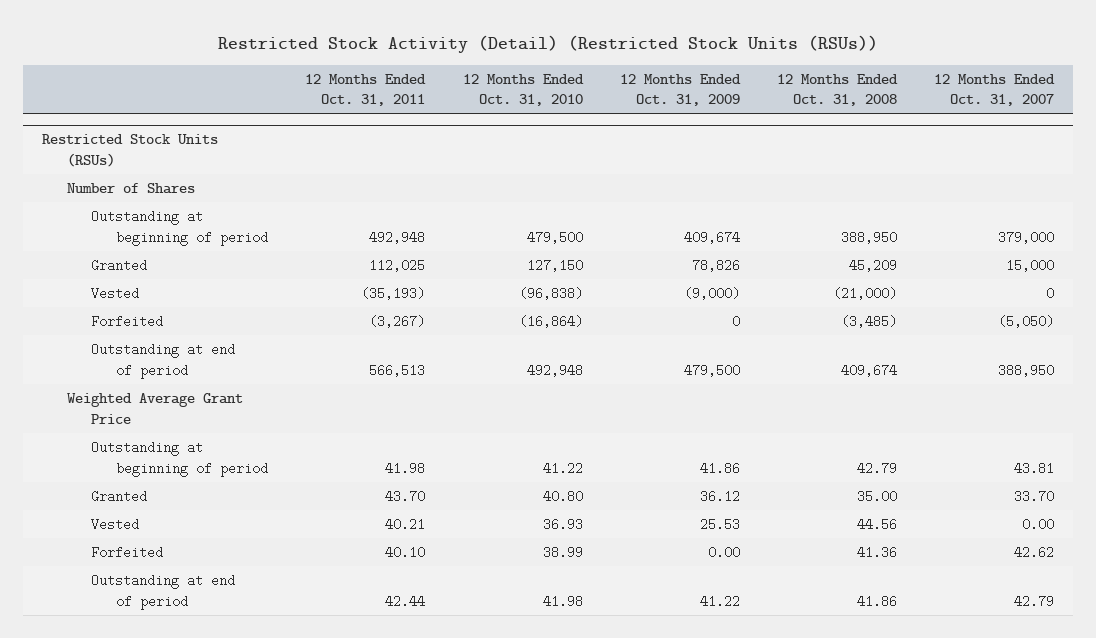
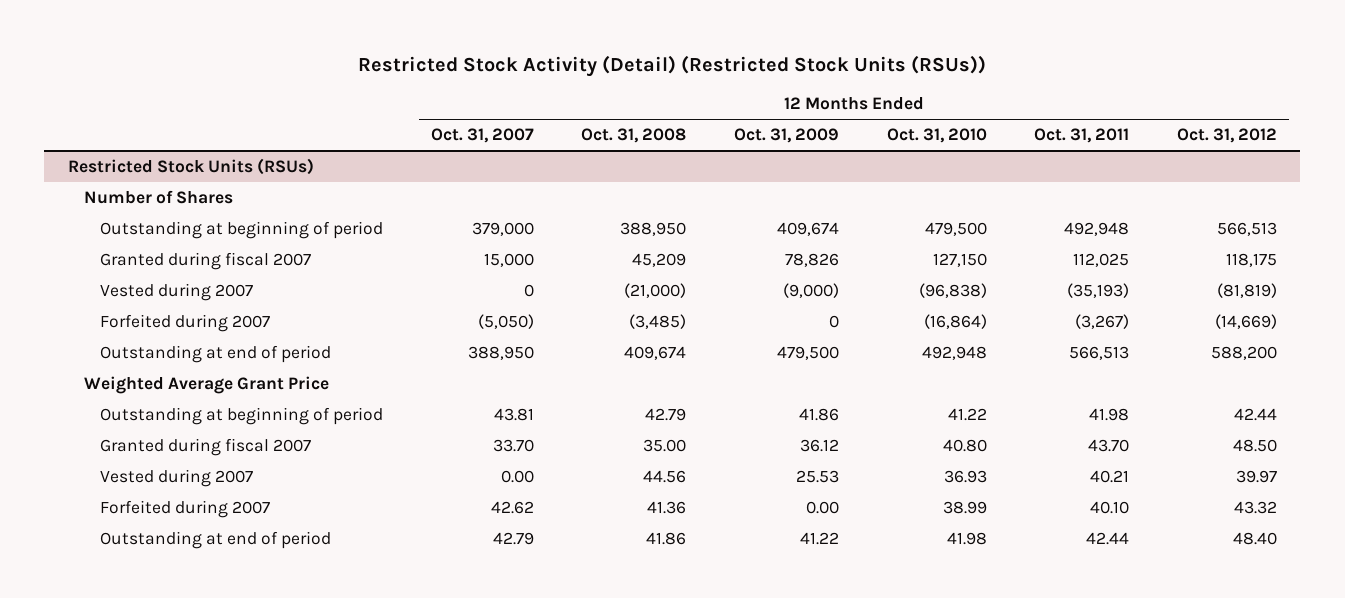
- | 12 Months Ended Oct. 31, 2011 | 12 Months Ended Oct. 31, 2010 | 12 Months Ended Oct. 31, 2009 | 12 Months Ended Oct. 31, 2008 | 12 Months Ended Oct. 31, 2007
+ | 12 Months Ended Oct. 31, 2007 | 12 Months Ended Oct. 31, 2008 | 12 Months Ended Oct. 31, 2009 | 12 Months Ended Oct. 31, 2010 | 12 Months Ended Oct. 31, 2011 | 12 Months Ended Oct. 31, 2012
@ Restricted Stock Units (RSUs)
- Granted | 112,025 | 127,150 | 78,826 | 45,209 | 15,000
- Vested | (35,193) | (96,838) | (9,000) | (21,000) | 0
- Forfeited | (3,267) | (16,864) | 0 | (3,485) | (5,050)
+ Granted during fiscal 2007 | 15,000 | 45,209 | 78,826 | 127,150 | 112,025 | 118,175
+ Vested during 2007 | 0 | (21,000) | (9,000) | (96,838) | (35,193) | (81,819)
+ Forfeited during 2007 | (5,050) | (3,485) | 0 | (16,864) | (3,267) | (14,669)
- Granted | 43.70 | 40.80 | 36.12 | 35.00 | 33.70
- Vested | 40.21 | 36.93 | 25.53 | 44.56 | 0.00
- Forfeited | 40.10 | 38.99 | 0.00 | 41.36 | 42.62
+ Granted during fiscal 2007 | 33.70 | 35.00 | 36.12 | 40.80 | 43.70 | 48.50
+ Vested during 2007 | 0.00 | 44.56 | 25.53 | 36.93 | 40.21 | 39.97
+ Forfeited during 2007 | 42.62 | 41.36 | 0.00 | 38.99 | 40.10 | 43.32

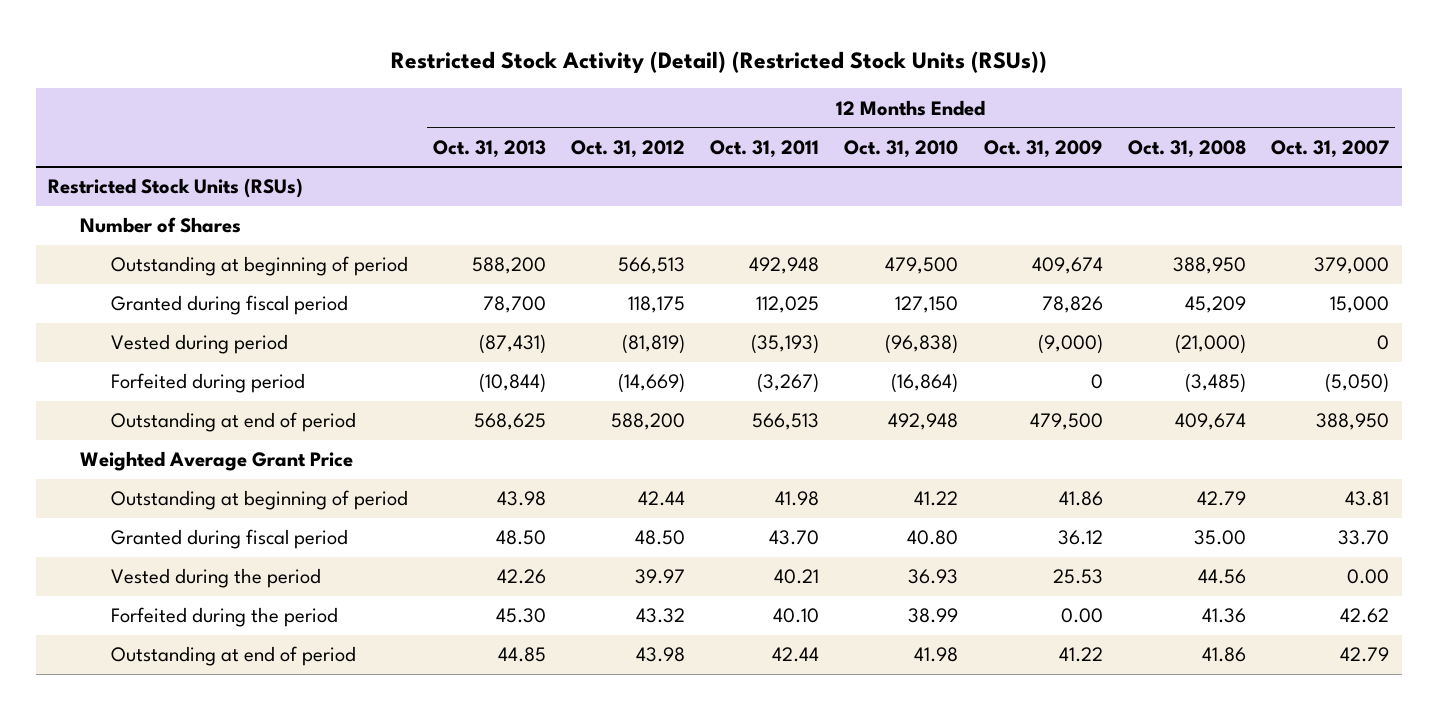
- | 12 Months Ended Oct. 31, 2007 | 12 Months Ended Oct. 31, 2008 | 12 Months Ended Oct. 31, 2009 | 12 Months Ended Oct. 31, 2010 | 12 Months Ended Oct. 31, 2011 | 12 Months Ended Oct. 31, 2012
+ | 12 Months Ended Oct. 31, 2013 | 12 Months Ended Oct. 31, 2012 | 12 Months Ended Oct. 31, 2011 | 12 Months Ended Oct. 31, 2010 | 12 Months Ended Oct. 31, 2009 | 12 Months Ended Oct. 31, 2008 | 12 Months Ended Oct. 31, 2007
@ Restricted Stock Units (RSUs)
- Granted during fiscal 2007 | 15,000 | 45,209 | 78,826 | 127,150 | 112,025 | 118,175
- Vested during 2007 | 0 | (21,000) | (9,000) | (96,838) | (35,193) | (81,819)
- Forfeited during 2007 | (5,050) | (3,485) | 0 | (16,864) | (3,267) | (14,669)
+ Granted during fiscal period | 78,700 | 118,175 | 112,025 | 127,150 | 78,826 | 45,209 | 15,000
+ Vested during period | (87,431) | (81,819) | (35,193) | (96,838) | (9,000) | (21,000) | 0
+ Forfeited during period | (10,844) | (14,669) | (3,267) | (16,864) | 0 | (3,485) | (5,050)
- Granted during fiscal 2007 | 33.70 | 35.00 | 36.12 | 40.80 | 43.70 | 48.50
- Vested during 2007 | 0.00 | 44.56 | 25.53 | 36.93 | 40.21 | 39.97
- Forfeited during 2007 | 42.62 | 41.36 | 0.00 | 38.99 | 40.10 | 43.32
- Outstanding at end of period | 42.79 | 41.86 | 41.22 | 41.98 | 42.44 | 48.40
+ Granted during fiscal period | 48.50 | 48.50 | 43.70 | 40.80 | 36.12 | 35.00 | 33.70
+ Vested during the period | 42.26 | 39.97 | 40.21 | 36.93 | 25.53 | 44.56 | 0.00
+ Forfeited during the period | 45.30 | 43.32 | 40.10 | 38.99 | 0.00 | 41.36 | 42.62
+ Outstanding at end of period | 44.85 | 43.98 | 42.44 | 41.98 | 41.22 | 41.86 | 42.79

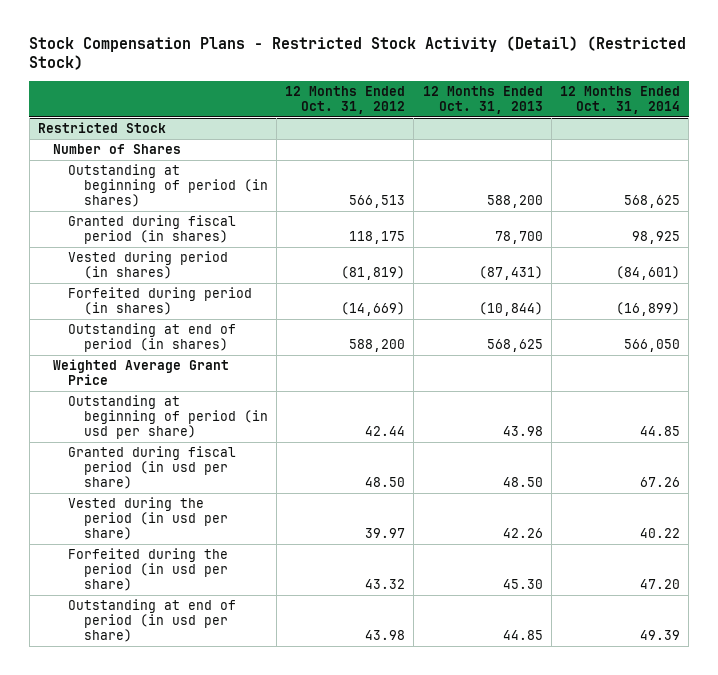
- Restricted Stock Activity (Detail) (Restricted Stock Units (RSUs))
+ Stock Compensation Plans - Restricted Stock Activity (Detail) (Restricted Stock)
- | 12 Months Ended Oct. 31, 2013 | 12 Months Ended Oct. 31, 2012 | 12 Months Ended Oct. 31, 2011 | 12 Months Ended Oct. 31, 2010 | 12 Months Ended Oct. 31, 2009 | 12 Months Ended Oct. 31, 2008 | 12 Months Ended Oct. 31, 2007
+ | 12 Months Ended Oct. 31, 2012 | 12 Months Ended Oct. 31, 2013 | 12 Months Ended Oct. 31, 2014
- Restricted Stock Units (RSUs)
+ Restricted Stock
- Outstanding at beginning of period | 588,200 | 566,513 | 492,948 | 479,500 | 409,674 | 388,950 | 379,000
- Granted during fiscal period | 78,700 | 118,175 | 112,025 | 127,150 | 78,826 | 45,209 | 15,000
- Vested during period | (87,431) | (81,819) | (35,193) | (96,838) | (9,000) | (21,000) | 0
- Forfeited during period | (10,844) | (14,669) | (3,267) | (16,864) | 0 | (3,485) | (5,050)
- Outstanding at end of period | 568,625 | 588,200 | 566,513 | 492,948 | 479,500 | 409,674 | 388,950
+ Outstanding at beginning of period (in shares) | 566,513 | 588,200 | 568,625
+ Granted during fiscal period (in shares) | 118,175 | 78,700 | 98,925
+ Vested during period (in shares) | (81,819) | (87,431) | (84,601)
+ Forfeited during period (in shares) | (14,669) | (10,844) | (16,899)
+ Outstanding at end of period (in shares) | 588,200 | 568,625 | 566,050
- Outstanding at beginning of period | 43.98 | 42.44 | 41.98 | 41.22 | 41.86 | 42.79 | 43.81
- Granted during fiscal period | 48.50 | 48.50 | 43.70 | 40.80 | 36.12 | 35.00 | 33.70
- Vested during the period | 42.26 | 39.97 | 40.21 | 36.93 | 25.53 | 44.56 | 0.00
- Forfeited during the period | 45.30 | 43.32 | 40.10 | 38.99 | 0.00 | 41.36 | 42.62
- Outstanding at end of period | 44.85 | 43.98 | 42.44 | 41.98 | 41.22 | 41.86 | 42.79
+ Outstanding at beginning of period (in usd per share) | 42.44 | 43.98 | 44.85
+ Granted during fiscal period (in usd per share) | 48.50 | 48.50 | 67.26
+ Vested during the period (in usd per share) | 39.97 | 42.26 | 40.22
+ Forfeited during the period (in usd per share) | 43.32 | 45.30 | 47.20
+ Outstanding at end of period (in usd per share) | 43.98 | 44.85 | 49.39

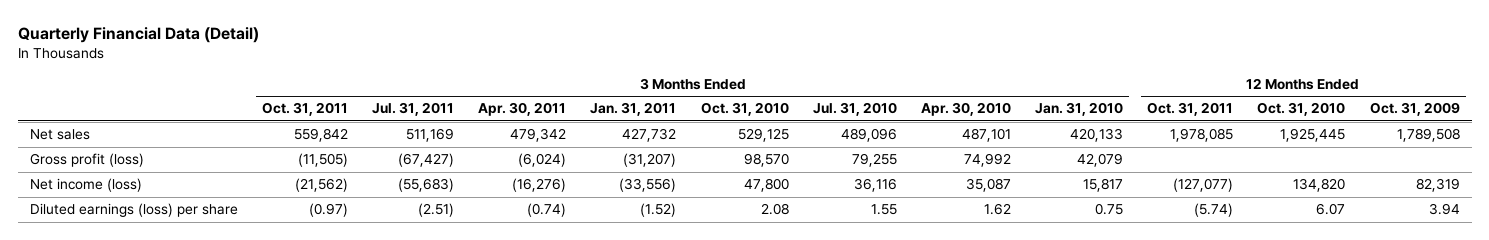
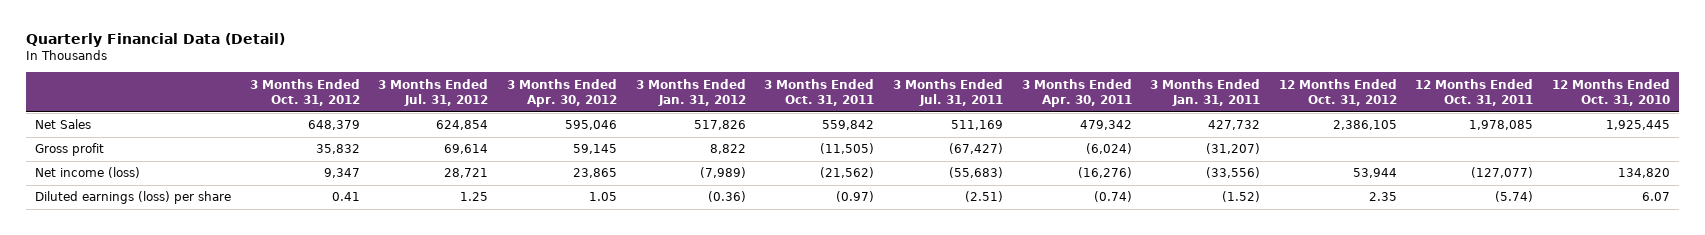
- | 3 Months Ended Oct. 31, 2011 | 3 Months Ended Jul. 31, 2011 | 3 Months Ended Apr. 30, 2011 | 3 Months Ended Jan. 31, 2011 | 3 Months Ended Oct. 31, 2010 | 3 Months Ended Jul. 31, 2010 | 3 Months Ended Apr. 30, 2010 | 3 Months Ended Jan. 31, 2010 | 12 Months Ended Oct. 31, 2011 | 12 Months Ended Oct. 31, 2010 | 12 Months Ended Oct. 31, 2009
+ | 3 Months Ended Oct. 31, 2012 | 3 Months Ended Jul. 31, 2012 | 3 Months Ended Apr. 30, 2012 | 3 Months Ended Jan. 31, 2012 | 3 Months Ended Oct. 31, 2011 | 3 Months Ended Jul. 31, 2011 | 3 Months Ended Apr. 30, 2011 | 3 Months Ended Jan. 31, 2011 | 12 Months Ended Oct. 31, 2012 | 12 Months Ended Oct. 31, 2011 | 12 Months Ended Oct. 31, 2010
- Net sales | 559,842 | 511,169 | 479,342 | 427,732 | 529,125 | 489,096 | 487,101 | 420,133 | 1,978,085 | 1,925,445 | 1,789,508
- Gross profit (loss) | (11,505) | (67,427) | (6,024) | (31,207) | 98,570 | 79,255 | 74,992 | 42,079 | | |
+ Net Sales | 648,379 | 624,854 | 595,046 | 517,826 | 559,842 | 511,169 | 479,342 | 427,732 | 2,386,105 | 1,978,085 | 1,925,445
+ Gross profit | 35,832 | 69,614 | 59,145 | 8,822 | (11,505) | (67,427) | (6,024) | (31,207) | | |

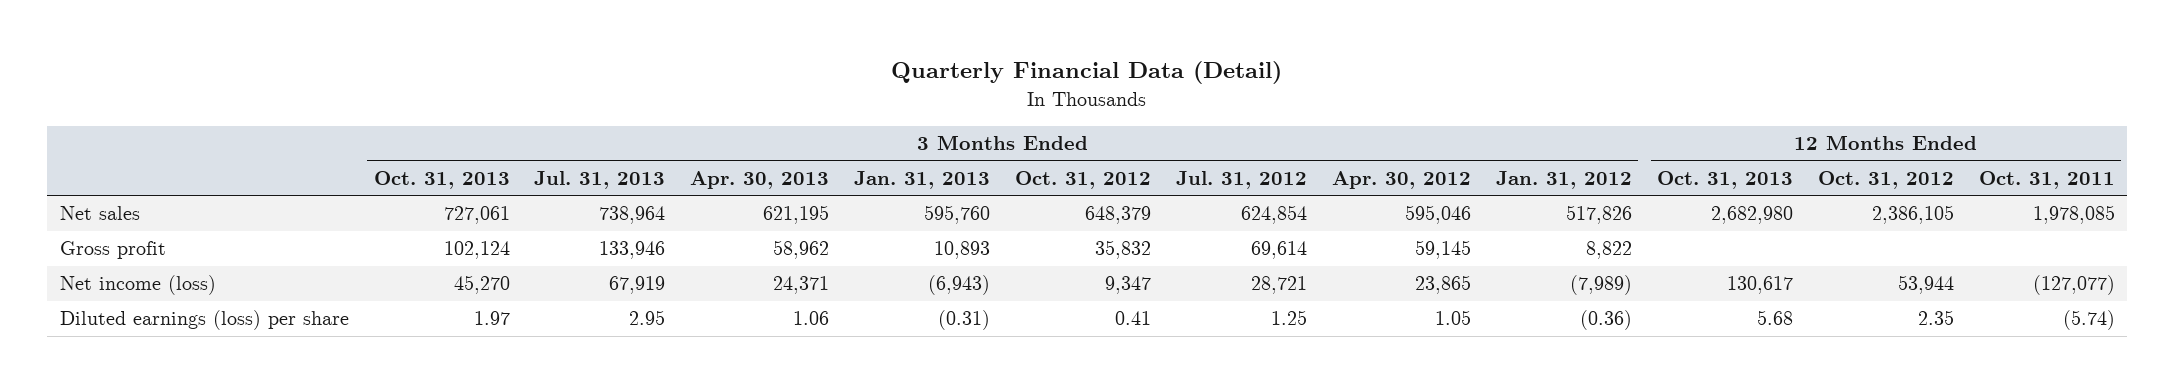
- | 3 Months Ended Oct. 31, 2012 | 3 Months Ended Jul. 31, 2012 | 3 Months Ended Apr. 30, 2012 | 3 Months Ended Jan. 31, 2012 | 3 Months Ended Oct. 31, 2011 | 3 Months Ended Jul. 31, 2011 | 3 Months Ended Apr. 30, 2011 | 3 Months Ended Jan. 31, 2011 | 12 Months Ended Oct. 31, 2012 | 12 Months Ended Oct. 31, 2011 | 12 Months Ended Oct. 31, 2010
+ | 3 Months Ended Oct. 31, 2013 | 3 Months Ended Jul. 31, 2013 | 3 Months Ended Apr. 30, 2013 | 3 Months Ended Jan. 31, 2013 | 3 Months Ended Oct. 31, 2012 | 3 Months Ended Jul. 31, 2012 | 3 Months Ended Apr. 30, 2012 | 3 Months Ended Jan. 31, 2012 | 12 Months Ended Oct. 31, 2013 | 12 Months Ended Oct. 31, 2012 | 12 Months Ended Oct. 31, 2011
- Net Sales | 648,379 | 624,854 | 595,046 | 517,826 | 559,842 | 511,169 | 479,342 | 427,732 | 2,386,105 | 1,978,085 | 1,925,445
+ Net sales | 727,061 | 738,964 | 621,195 | 595,760 | 648,379 | 624,854 | 595,046 | 517,826 | 2,682,980 | 2,386,105 | 1,978,085

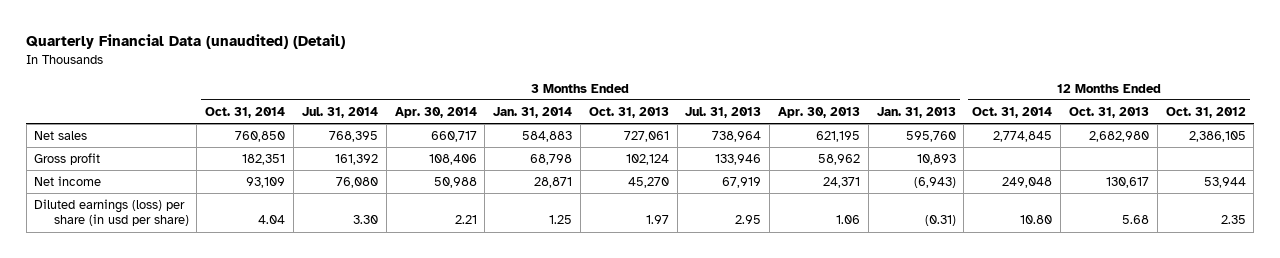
- Quarterly Financial Data (Detail)
+ Quarterly Financial Data (unaudited) (Detail)
- | 3 Months Ended Oct. 31, 2013 | 3 Months Ended Jul. 31, 2013 | 3 Months Ended Apr. 30, 2013 | 3 Months Ended Jan. 31, 2013 | 3 Months Ended Oct. 31, 2012 | 3 Months Ended Jul. 31, 2012 | 3 Months Ended Apr. 30, 2012 | 3 Months Ended Jan. 31, 2012 | 12 Months Ended Oct. 31, 2013 | 12 Months Ended Oct. 31, 2012 | 12 Months Ended Oct. 31, 2011
+ | 3 Months Ended Oct. 31, 2014 | 3 Months Ended Jul. 31, 2014 | 3 Months Ended Apr. 30, 2014 | 3 Months Ended Jan. 31, 2014 | 3 Months Ended Oct. 31, 2013 | 3 Months Ended Jul. 31, 2013 | 3 Months Ended Apr. 30, 2013 | 3 Months Ended Jan. 31, 2013 | 12 Months Ended Oct. 31, 2014 | 12 Months Ended Oct. 31, 2013 | 12 Months Ended Oct. 31, 2012
- Net income (loss) | 45,270 | 67,919 | 24,371 | (6,943) | 9,347 | 28,721 | 23,865 | (7,989) | 130,617 | 53,944 | (127,077)
- Diluted earnings (loss) per share | 1.97 | 2.95 | 1.06 | (0.31) | 0.41 | 1.25 | 1.05 | (0.36) | 5.68 | 2.35 | (5.74)
+ Net income | 93,109 | 76,080 | 50,988 | 28,871 | 45,270 | 67,919 | 24,371 | (6,943) | 249,048 | 130,617 | 53,944
+ Diluted earnings (loss) per share (in usd per share) | 4.04 | 3.30 | 2.21 | 1.25 | 1.97 | 2.95 | 1.06 | (0.31) | 10.80 | 5.68 | 2.35

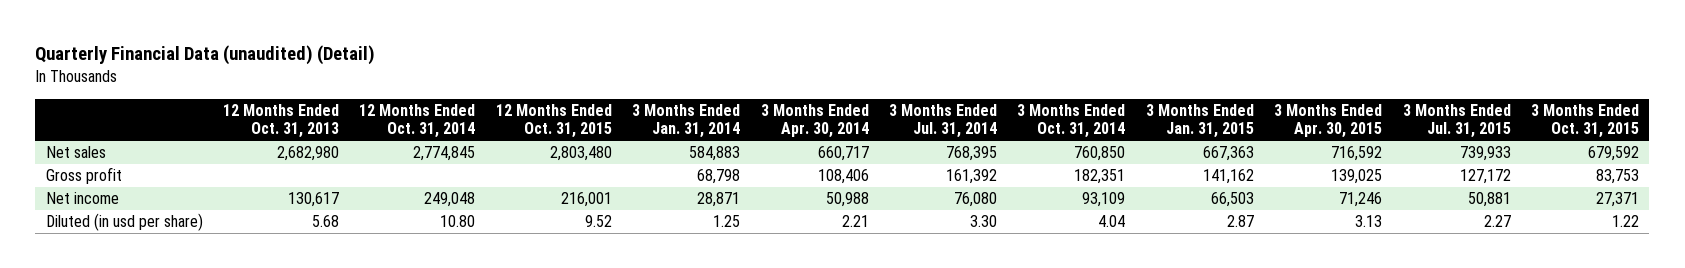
- | 3 Months Ended Oct. 31, 2014 | 3 Months Ended Jul. 31, 2014 | 3 Months Ended Apr. 30, 2014 | 3 Months Ended Jan. 31, 2014 | 3 Months Ended Oct. 31, 2013 | 3 Months Ended Jul. 31, 2013 | 3 Months Ended Apr. 30, 2013 | 3 Months Ended Jan. 31, 2013 | 12 Months Ended Oct. 31, 2014 | 12 Months Ended Oct. 31, 2013 | 12 Months Ended Oct. 31, 2012
+ | 12 Months Ended Oct. 31, 2013 | 12 Months Ended Oct. 31, 2014 | 12 Months Ended Oct. 31, 2015 | 3 Months Ended Jan. 31, 2014 | 3 Months Ended Apr. 30, 2014 | 3 Months Ended Jul. 31, 2014 | 3 Months Ended Oct. 31, 2014 | 3 Months Ended Jan. 31, 2015 | 3 Months Ended Apr. 30, 2015 | 3 Months Ended Jul. 31, 2015 | 3 Months Ended Oct. 31, 2015
- Diluted earnings (loss) per share (in usd per share) | 4.04 | 3.30 | 2.21 | 1.25 | 1.97 | 2.95 | 1.06 | (0.31) | 10.80 | 5.68 | 2.35
+ Diluted (in usd per share) | 5.68 | 10.80 | 9.52 | 1.25 | 2.21 | 3.30 | 4.04 | 2.87 | 3.13 | 2.27 | 1.22

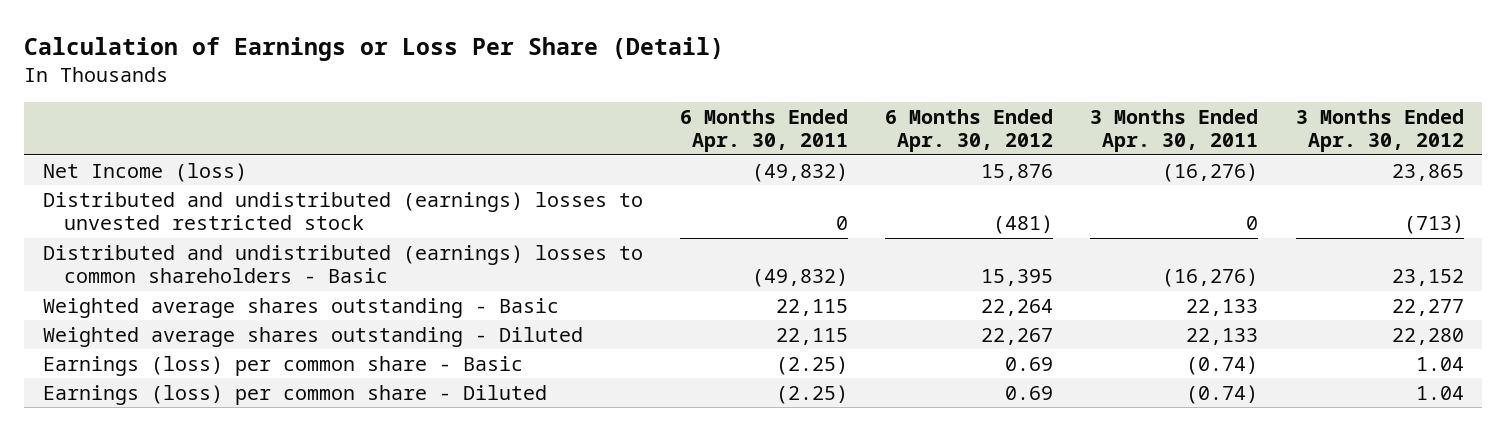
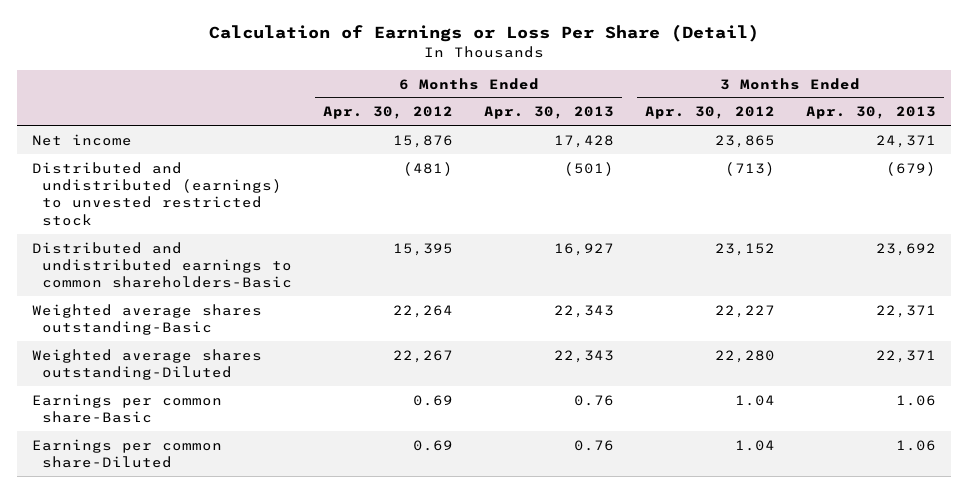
- | 6 Months Ended Apr. 30, 2011 | 6 Months Ended Apr. 30, 2012 | 3 Months Ended Apr. 30, 2011 | 3 Months Ended Apr. 30, 2012
+ | 6 Months Ended Apr. 30, 2012 | 6 Months Ended Apr. 30, 2013 | 3 Months Ended Apr. 30, 2012 | 3 Months Ended Apr. 30, 2013
- Net Income (loss) | (49,832) | 15,876 | (16,276) | 23,865
- Distributed and undistributed (earnings) losses to unvested restricted stock | 0 | (481) | 0 | (713)
- Distributed and undistributed (earnings) losses to common shareholders - Basic | (49,832) | 15,395 | (16,276) | 23,152
- Weighted average shares outstanding - Basic | 22,115 | 22,264 | 22,133 | 22,277
- Weighted average shares outstanding - Diluted | 22,115 | 22,267 | 22,133 | 22,280
- Earnings (loss) per common share - Basic | (2.25) | 0.69 | (0.74) | 1.04
- Earnings (loss) per common share - Diluted | (2.25) | 0.69 | (0.74) | 1.04
+ Net income | 15,876 | 17,428 | 23,865 | 24,371
+ Distributed and undistributed (earnings) to unvested restricted stock | (481) | (501) | (713) | (679)
+ Distributed and undistributed earnings to common shareholders-Basic | 15,395 | 16,927 | 23,152 | 23,692
+ Weighted average shares outstanding-Basic | 22,264 | 22,343 | 22,227 | 22,371
+ Weighted average shares outstanding-Diluted | 22,267 | 22,343 | 22,280 | 22,371
+ Earnings per common share-Basic | 0.69 | 0.76 | 1.04 | 1.06
+ Earnings per common share-Diluted | 0.69 | 0.76 | 1.04 | 1.06

